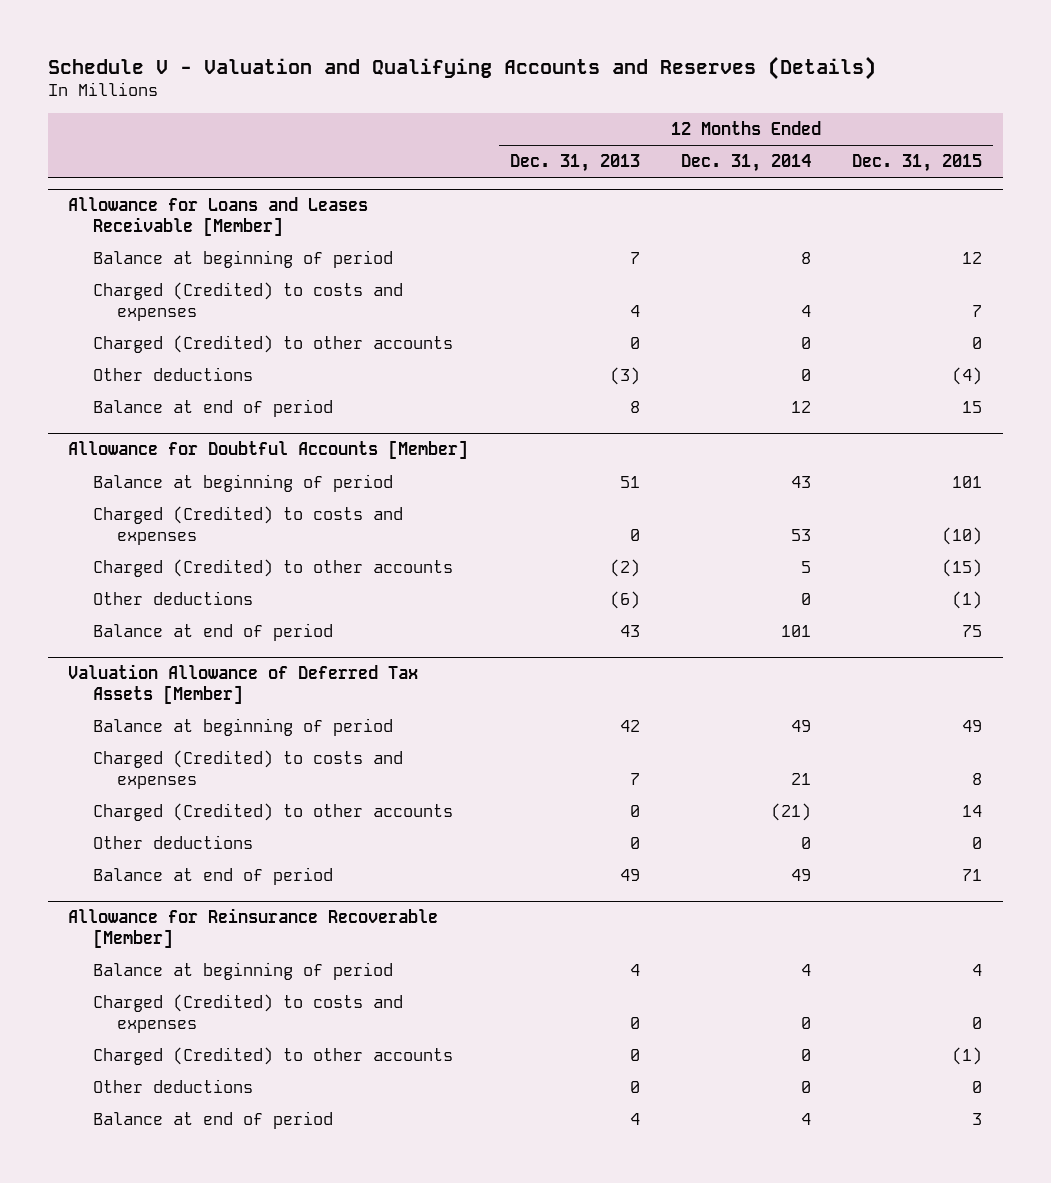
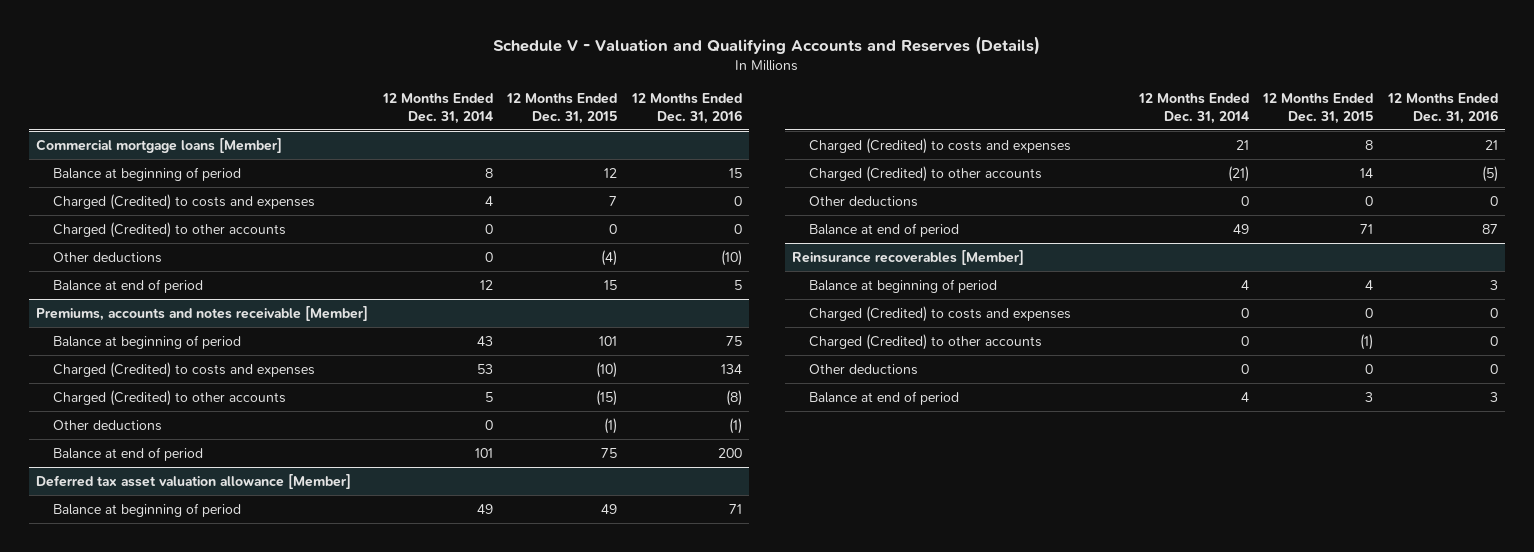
- | 12 Months Ended Dec. 31, 2013 | 12 Months Ended Dec. 31, 2014 | 12 Months Ended Dec. 31, 2015
+ | 12 Months Ended Dec. 31, 2014 | 12 Months Ended Dec. 31, 2015 | 12 Months Ended Dec. 31, 2016
- Allowance for Loans and Leases Receivable [Member]
+ Commercial mortgage loans [Member]
- Allowance for Doubtful Accounts [Member]
+ Premiums, accounts and notes receivable [Member]
- Valuation Allowance of Deferred Tax Assets [Member]
+ Deferred tax asset valuation allowance [Member]
- Allowance for Reinsurance Recoverable [Member]
+ Reinsurance recoverables [Member]

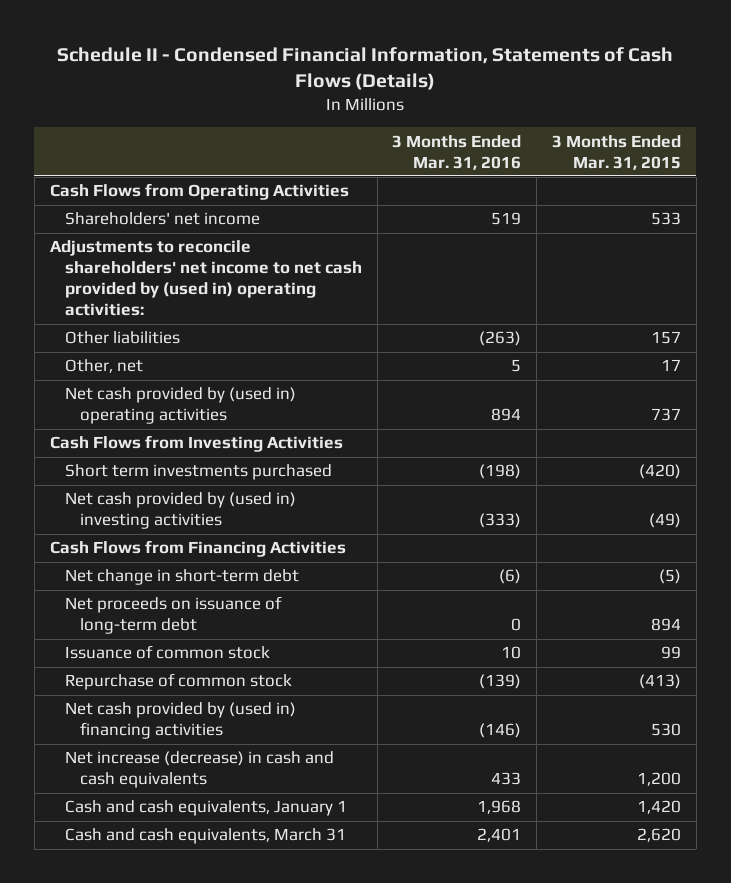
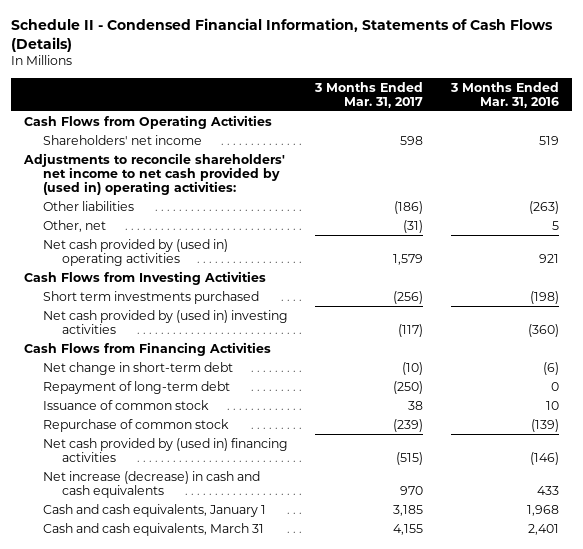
- | 3 Months Ended Mar. 31, 2016 | 3 Months Ended Mar. 31, 2015
+ | 3 Months Ended Mar. 31, 2017 | 3 Months Ended Mar. 31, 2016
- Net cash provided by (used in) operating activities | 894 | 737
+ Net cash provided by (used in) operating activities | 1,579 | 921
- Net cash provided by (used in) investing activities | (333) | (49)
+ Net cash provided by (used in) investing activities | (117) | (360)
- Net proceeds on issuance of long-term debt | 0 | 894
+ Repayment of long-term debt | (250) | 0

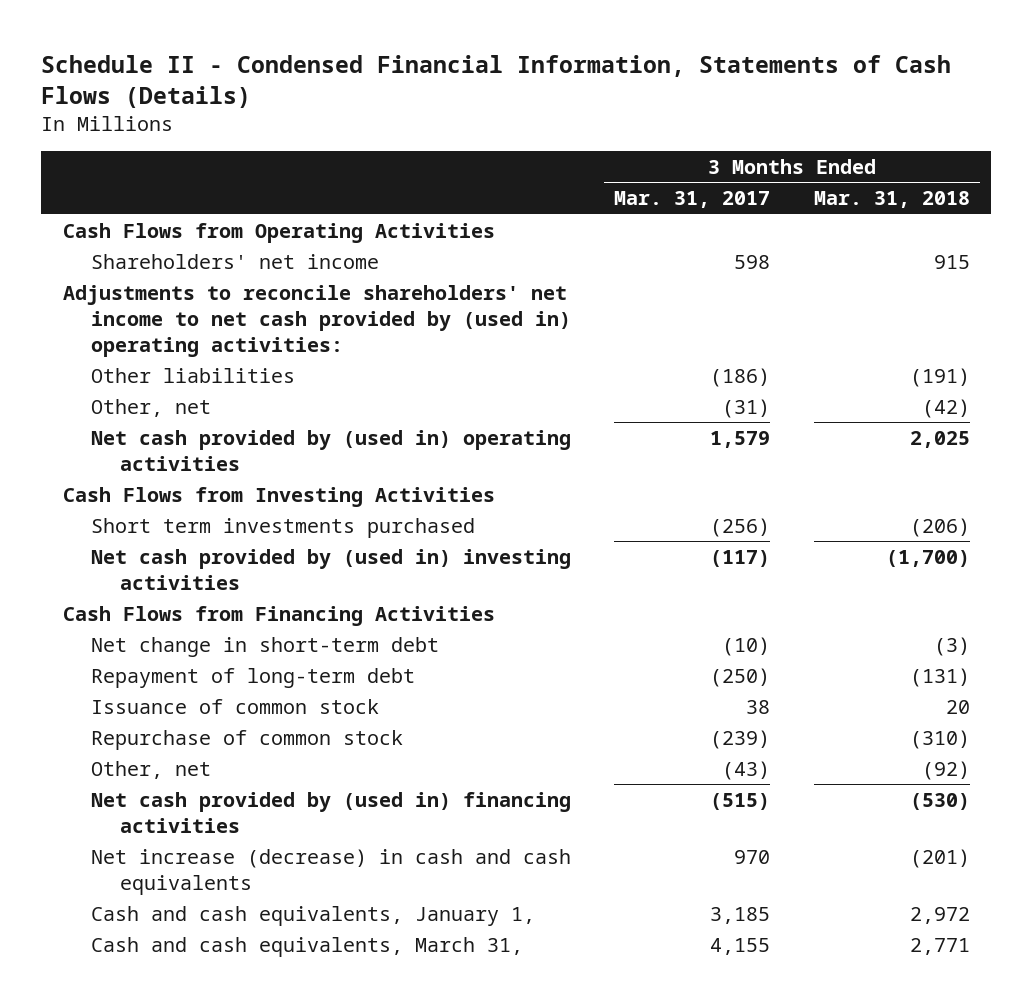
- | 3 Months Ended Mar. 31, 2017 | 3 Months Ended Mar. 31, 2016
+ | 3 Months Ended Mar. 31, 2017 | 3 Months Ended Mar. 31, 2018
+ Other, net | (43) | (92)
- Cash and cash equivalents, January 1 | 3,185 | 1,968
- Cash and cash equivalents, March 31 | 4,155 | 2,401
+ Cash and cash equivalents, January 1, | 3,185 | 2,972
+ Cash and cash equivalents, March 31, | 4,155 | 2,771

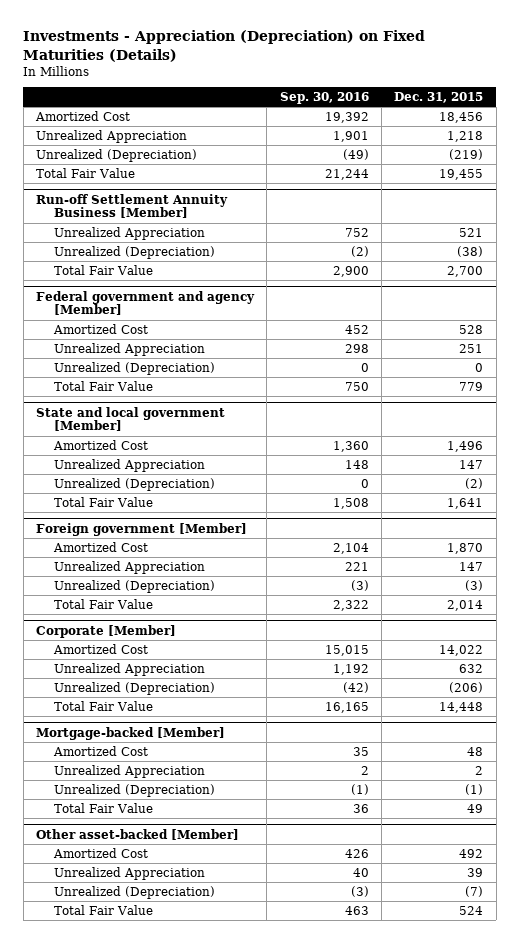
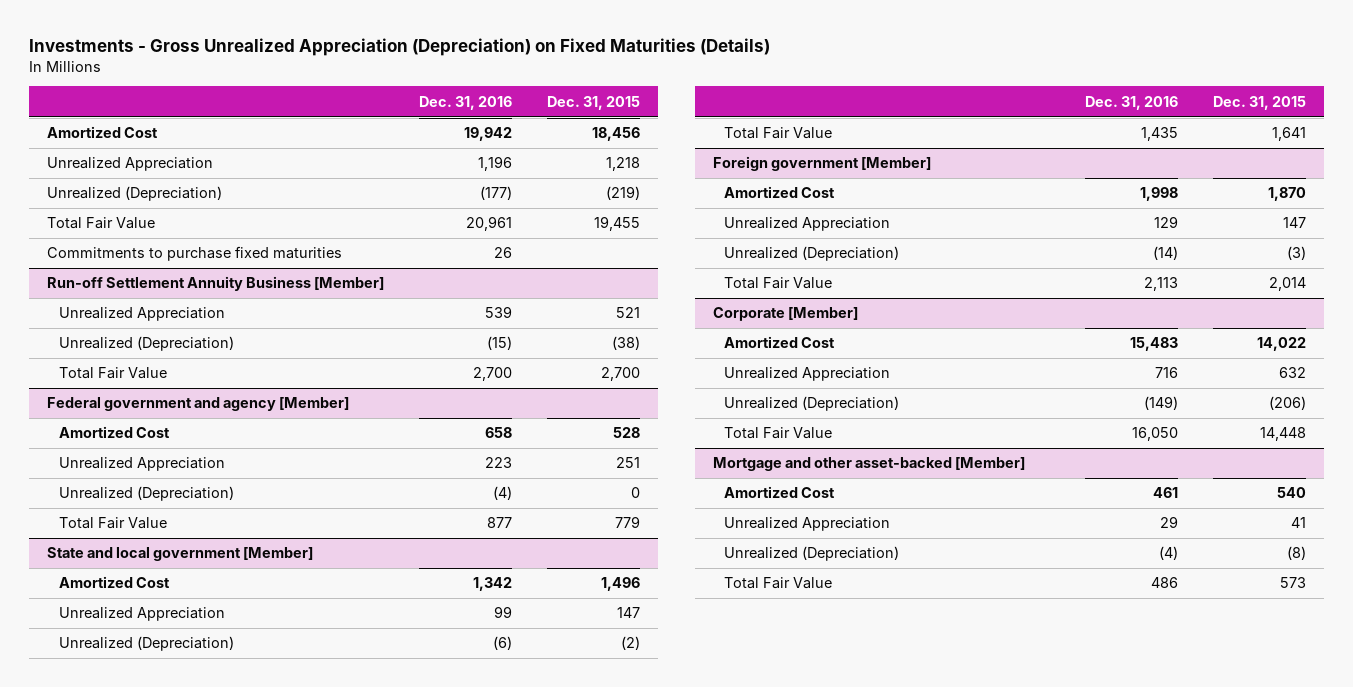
- Investments - Appreciation (Depreciation) on Fixed Maturities (Details)
+ Investments - Gross Unrealized Appreciation (Depreciation) on Fixed Maturities (Details)
- | Sep. 30, 2016 | Dec. 31, 2015
+ | Dec. 31, 2016 | Dec. 31, 2015
+ Commitments to purchase fixed maturities | 26 |
- Mortgage-backed [Member]
- Amortized Cost | 35 | 48
- Unrealized Appreciation | 2 | 2
- Unrealized (Depreciation) | (1) | (1)
- Total Fair Value | 36 | 49
- Other asset-backed [Member]
- Amortized Cost | 426 | 492
- Unrealized Appreciation | 40 | 39
- Unrealized (Depreciation) | (3) | (7)
- Total Fair Value | 463 | 524
+ Mortgage and other asset-backed [Member]
+ Amortized Cost | 461 | 540
+ Unrealized Appreciation | 29 | 41
+ Unrealized (Depreciation) | (4) | (8)
+ Total Fair Value | 486 | 573

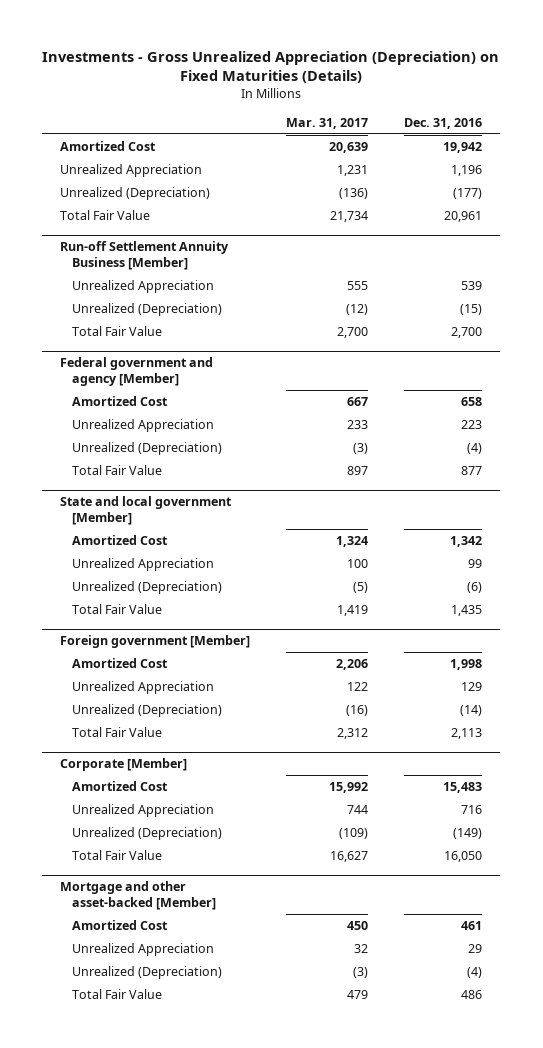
- | Dec. 31, 2016 | Dec. 31, 2015
+ | Mar. 31, 2017 | Dec. 31, 2016
- Commitments to purchase fixed maturities | 26 |

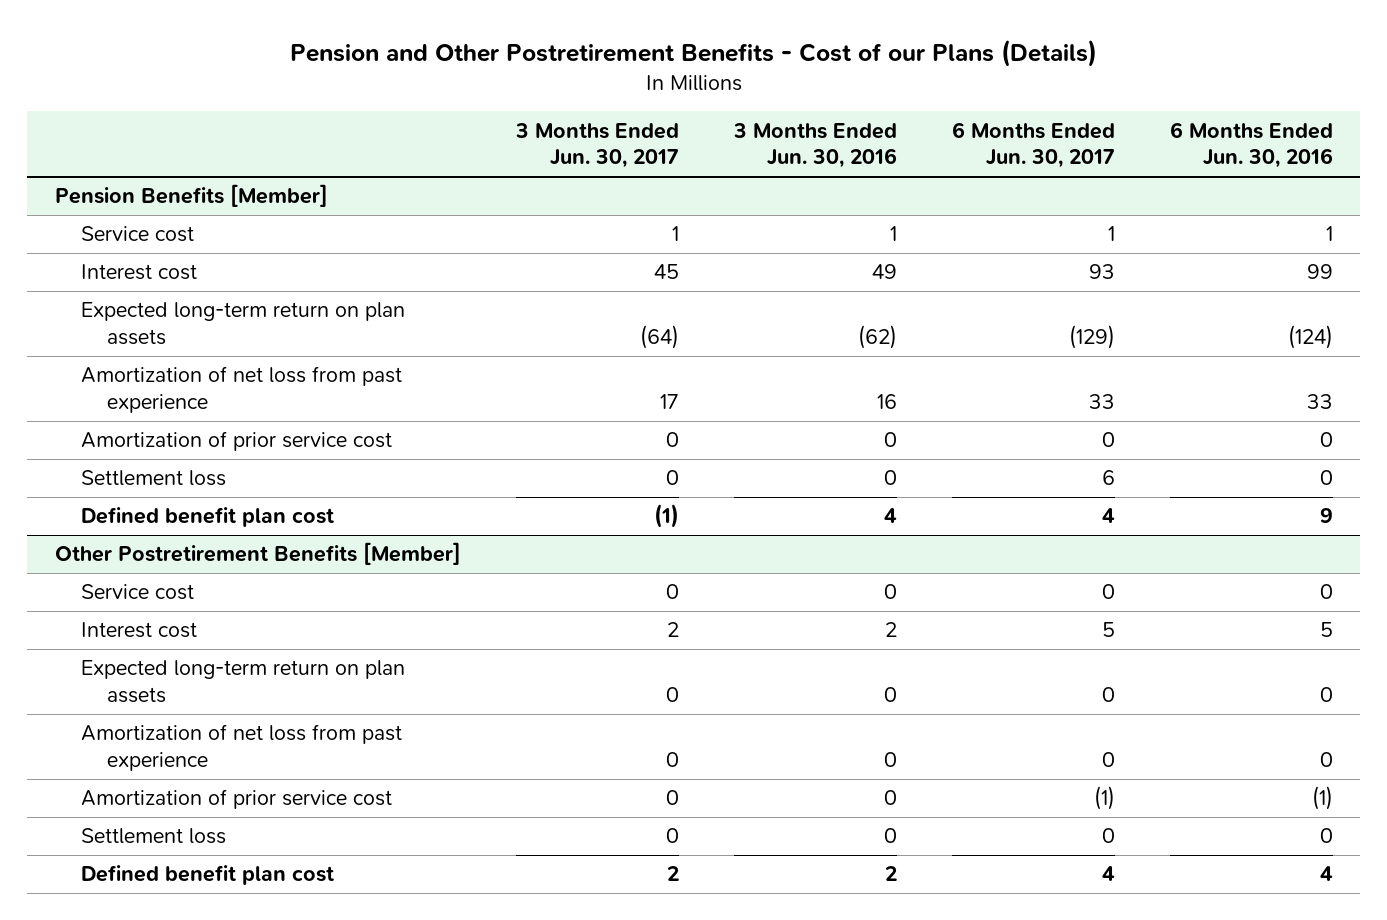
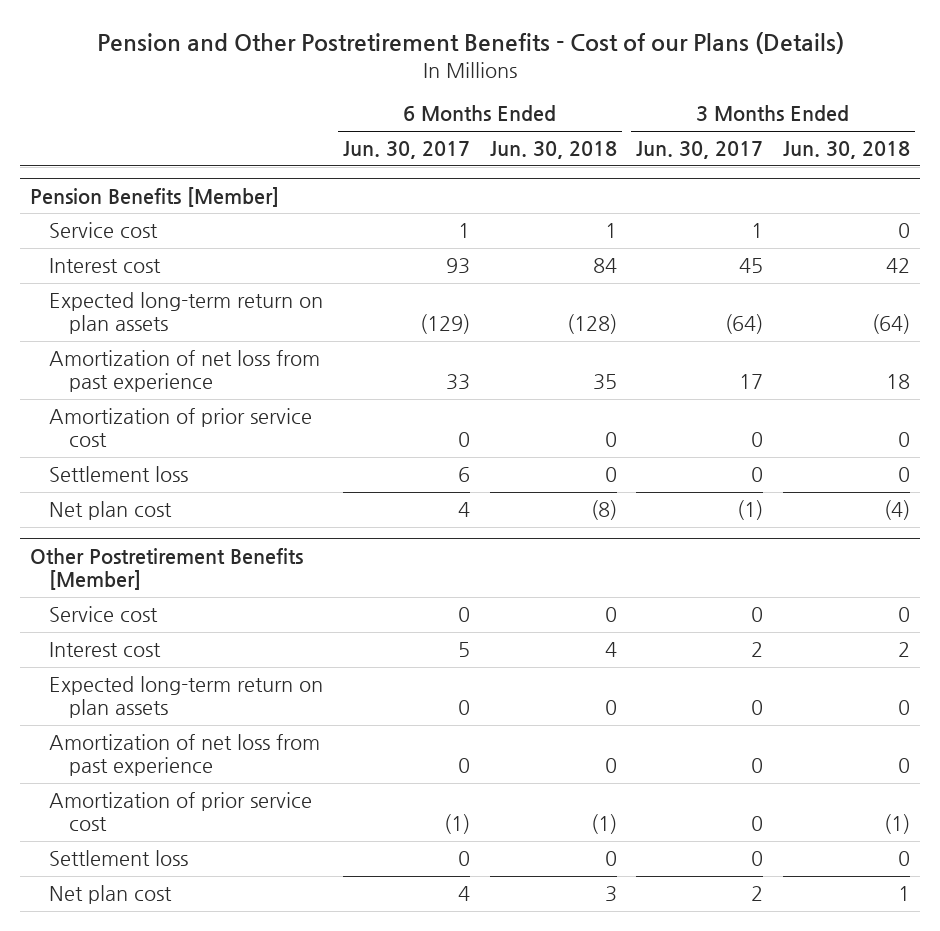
- | 3 Months Ended Jun. 30, 2017 | 3 Months Ended Jun. 30, 2016 | 6 Months Ended Jun. 30, 2017 | 6 Months Ended Jun. 30, 2016
+ | 6 Months Ended Jun. 30, 2017 | 6 Months Ended Jun. 30, 2018 | 3 Months Ended Jun. 30, 2017 | 3 Months Ended Jun. 30, 2018
@ Pension Benefits [Member]
- Defined benefit plan cost | (1) | 4 | 4 | 9
+ Net plan cost | 4 | (8) | (1) | (4)
@ Other Postretirement Benefits [Member]
- Defined benefit plan cost | 2 | 2 | 4 | 4
+ Net plan cost | 4 | 3 | 2 | 1

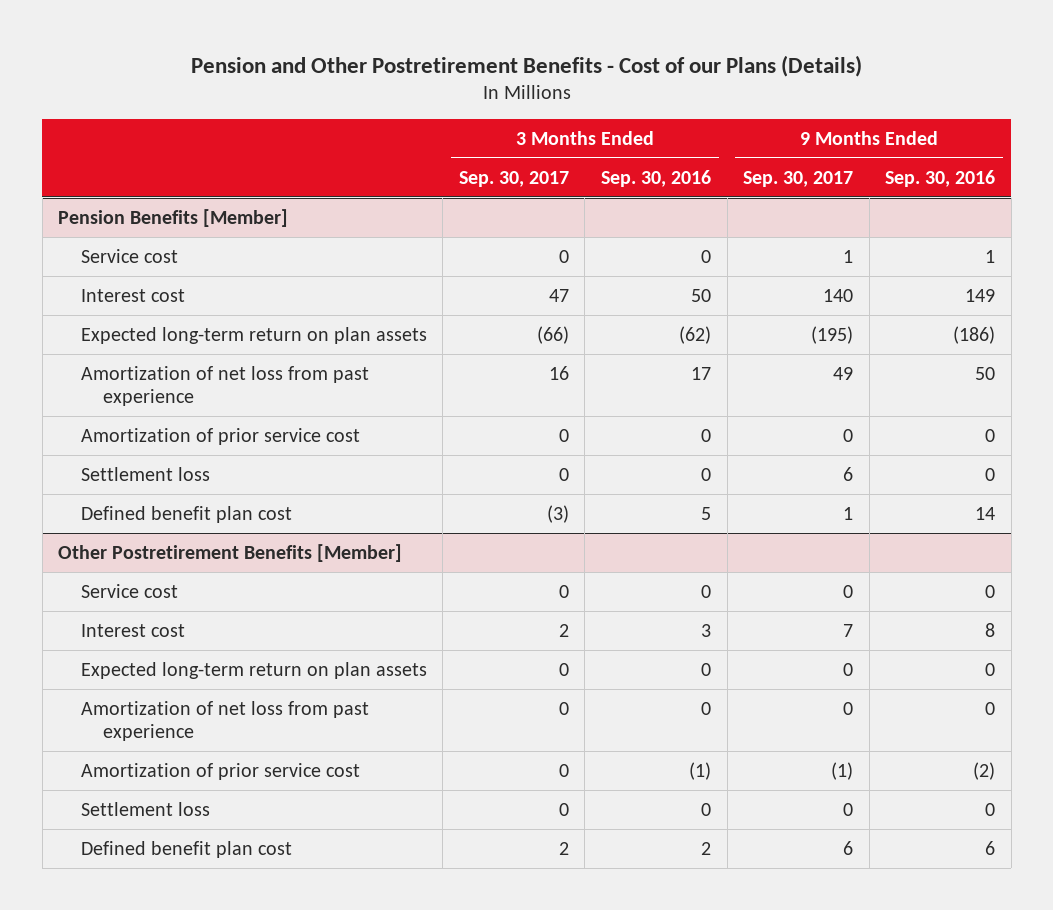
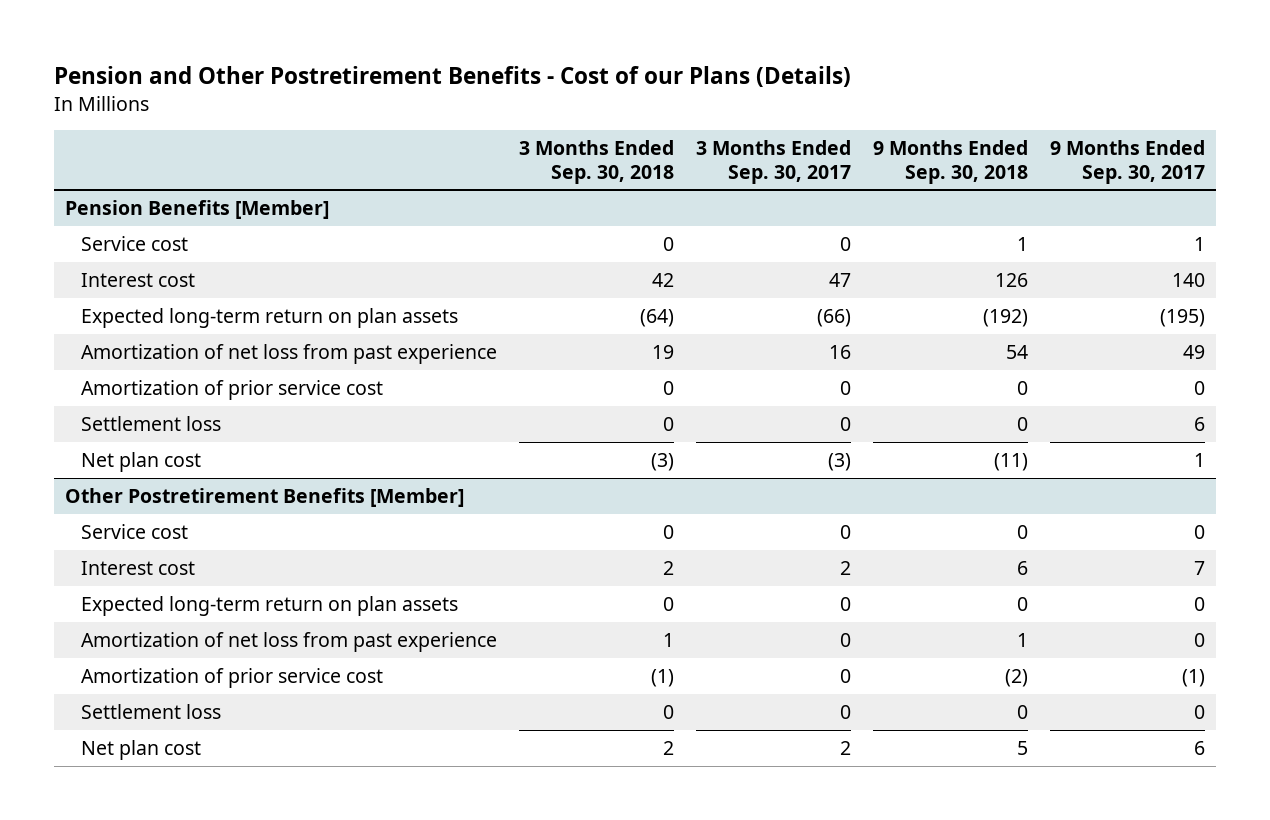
- | 3 Months Ended Sep. 30, 2017 | 3 Months Ended Sep. 30, 2016 | 9 Months Ended Sep. 30, 2017 | 9 Months Ended Sep. 30, 2016
+ | 3 Months Ended Sep. 30, 2018 | 3 Months Ended Sep. 30, 2017 | 9 Months Ended Sep. 30, 2018 | 9 Months Ended Sep. 30, 2017
@ Pension Benefits [Member]
- Defined benefit plan cost | (3) | 5 | 1 | 14
+ Net plan cost | (3) | (3) | (11) | 1
@ Other Postretirement Benefits [Member]
- Defined benefit plan cost | 2 | 2 | 6 | 6
+ Net plan cost | 2 | 2 | 5 | 6

